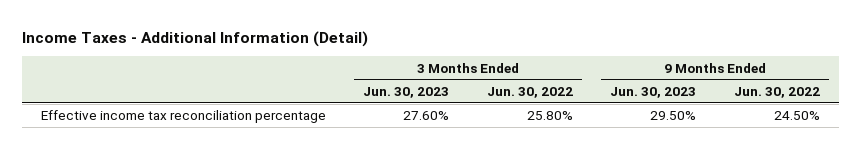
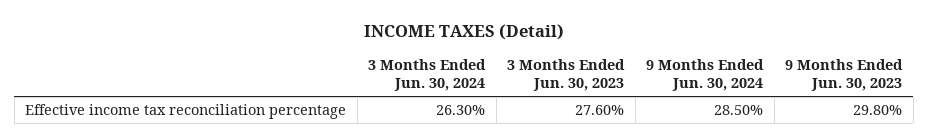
- Income Taxes - Additional Information (Detail)
+ INCOME TAXES (Detail)
- | 3 Months Ended Jun. 30, 2023 | 3 Months Ended Jun. 30, 2022 | 9 Months Ended Jun. 30, 2023 | 9 Months Ended Jun. 30, 2022
+ | 3 Months Ended Jun. 30, 2024 | 3 Months Ended Jun. 30, 2023 | 9 Months Ended Jun. 30, 2024 | 9 Months Ended Jun. 30, 2023
- Effective income tax reconciliation percentage | 27.60% | 25.80% | 29.50% | 24.50%
+ Effective income tax reconciliation percentage | 26.30% | 27.60% | 28.50% | 29.80%

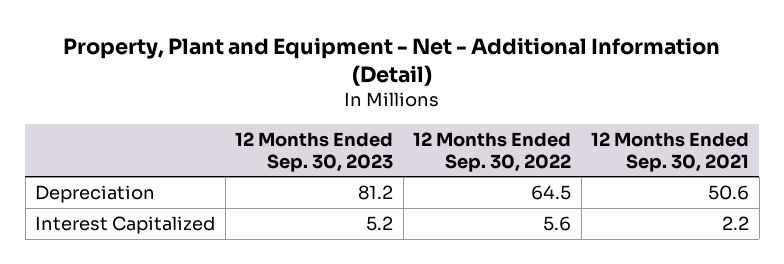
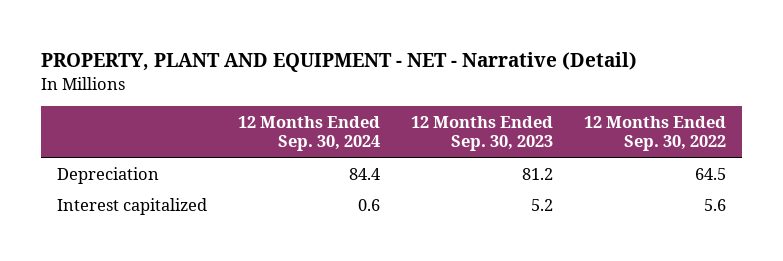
- Property, Plant and Equipment - Net - Additional Information (Detail)
+ PROPERTY, PLANT AND EQUIPMENT - NET - Narrative (Detail)
- | 12 Months Ended Sep. 30, 2023 | 12 Months Ended Sep. 30, 2022 | 12 Months Ended Sep. 30, 2021
+ | 12 Months Ended Sep. 30, 2024 | 12 Months Ended Sep. 30, 2023 | 12 Months Ended Sep. 30, 2022
- Interest Capitalized | 5.2 | 5.6 | 2.2
+ Interest capitalized | 0.6 | 5.2 | 5.6

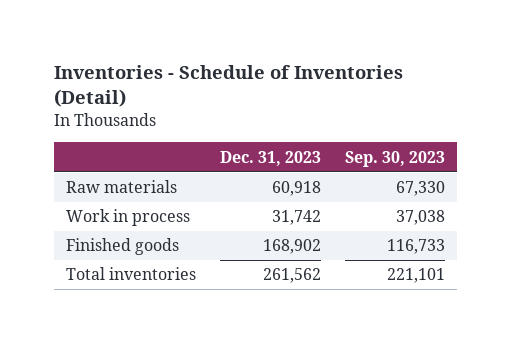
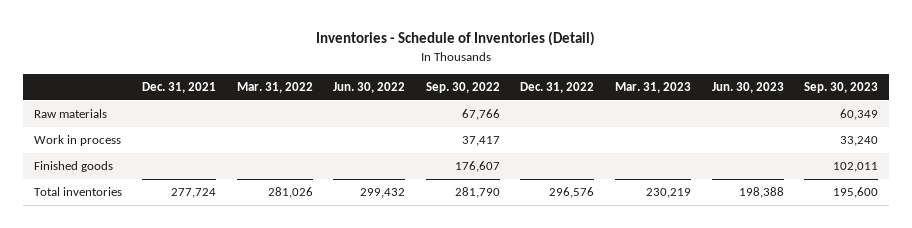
- | Dec. 31, 2023 | Sep. 30, 2023
+ | Dec. 31, 2021 | Mar. 31, 2022 | Jun. 30, 2022 | Sep. 30, 2022 | Dec. 31, 2022 | Mar. 31, 2023 | Jun. 30, 2023 | Sep. 30, 2023
- Raw materials | 60,918 | 67,330
- Work in process | 31,742 | 37,038
- Finished goods | 168,902 | 116,733
- Total inventories | 261,562 | 221,101
+ Raw materials | | | | 67,766 | | | | 60,349
+ Work in process | | | | 37,417 | | | | 33,240
+ Finished goods | | | | 176,607 | | | | 102,011
+ Total inventories | 277,724 | 281,026 | 299,432 | 281,790 | 296,576 | 230,219 | 198,388 | 195,600

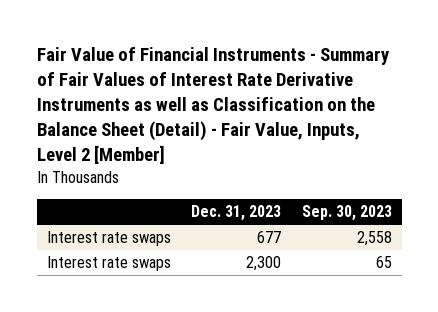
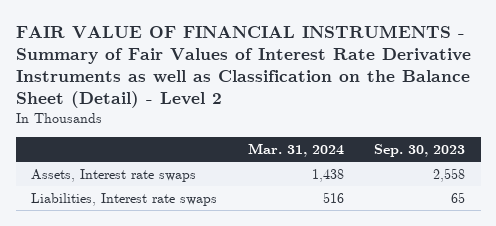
- Fair Value of Financial Instruments - Summary of Fair Values of Interest Rate Derivative Instruments as well as Classification on the Balance Sheet (Detail) - Fair Value, Inputs, Level 2 [Member]
+ FAIR VALUE OF FINANCIAL INSTRUMENTS - Summary of Fair Values of Interest Rate Derivative Instruments as well as Classification on the Balance Sheet (Detail) - Level 2
- | Dec. 31, 2023 | Sep. 30, 2023
+ | Mar. 31, 2024 | Sep. 30, 2023
- Interest rate swaps | 677 | 2,558
- Interest rate swaps | 2,300 | 65
+ Assets, Interest rate swaps | 1,438 | 2,558
+ Liabilities, Interest rate swaps | 516 | 65

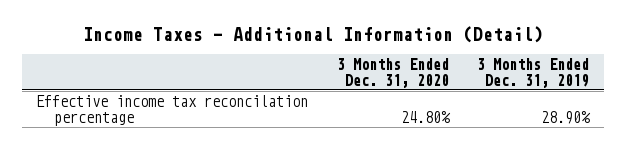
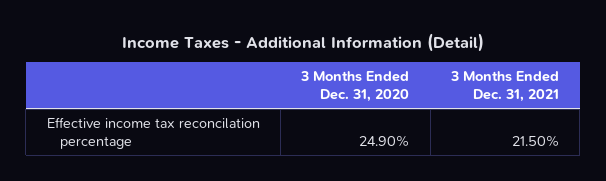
- | 3 Months Ended Dec. 31, 2020 | 3 Months Ended Dec. 31, 2019
+ | 3 Months Ended Dec. 31, 2020 | 3 Months Ended Dec. 31, 2021
- Effective income tax reconcilation percentage | 24.80% | 28.90%
+ Effective income tax reconcilation percentage | 24.90% | 21.50%

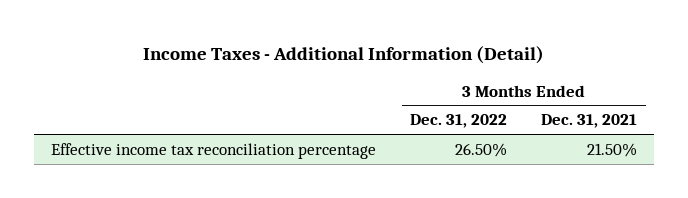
- | 3 Months Ended Dec. 31, 2020 | 3 Months Ended Dec. 31, 2021
+ | 3 Months Ended Dec. 31, 2022 | 3 Months Ended Dec. 31, 2021
- Effective income tax reconcilation percentage | 24.90% | 21.50%
+ Effective income tax reconciliation percentage | 26.50% | 21.50%

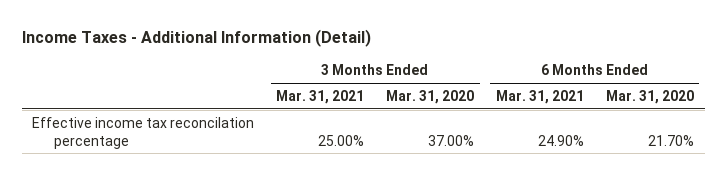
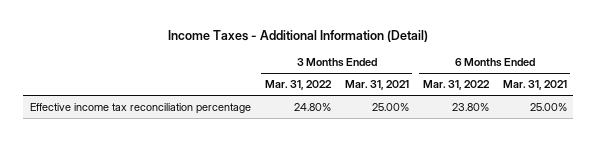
- | 3 Months Ended Mar. 31, 2021 | 3 Months Ended Mar. 31, 2020 | 6 Months Ended Mar. 31, 2021 | 6 Months Ended Mar. 31, 2020
+ | 3 Months Ended Mar. 31, 2022 | 3 Months Ended Mar. 31, 2021 | 6 Months Ended Mar. 31, 2022 | 6 Months Ended Mar. 31, 2021
- Effective income tax reconcilation percentage | 25.00% | 37.00% | 24.90% | 21.70%
+ Effective income tax reconciliation percentage | 24.80% | 25.00% | 23.80% | 25.00%

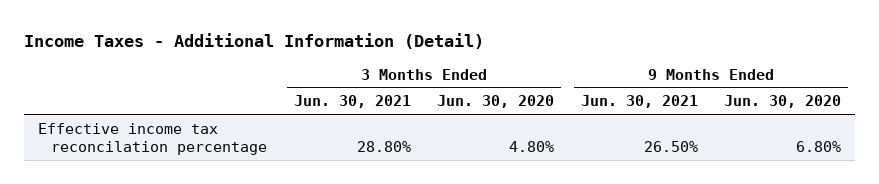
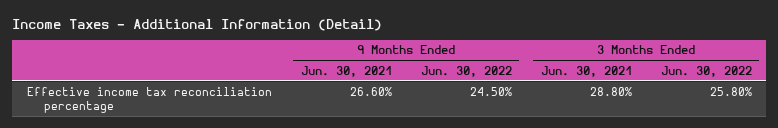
- | 3 Months Ended Jun. 30, 2021 | 3 Months Ended Jun. 30, 2020 | 9 Months Ended Jun. 30, 2021 | 9 Months Ended Jun. 30, 2020
+ | 9 Months Ended Jun. 30, 2021 | 9 Months Ended Jun. 30, 2022 | 3 Months Ended Jun. 30, 2021 | 3 Months Ended Jun. 30, 2022
- Effective income tax reconcilation percentage | 28.80% | 4.80% | 26.50% | 6.80%
+ Effective income tax reconciliation percentage | 26.60% | 24.50% | 28.80% | 25.80%

